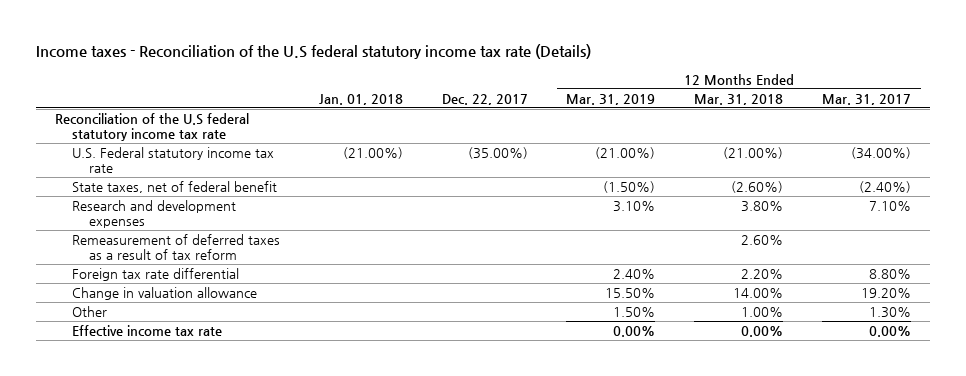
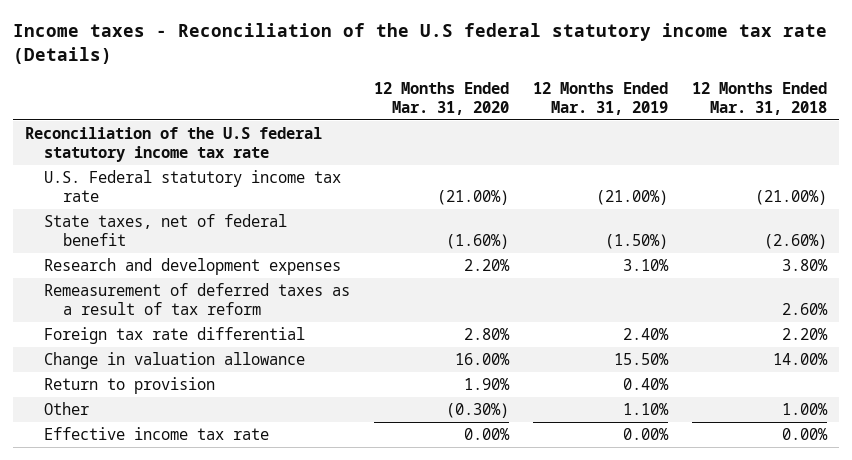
- | Jan. 01, 2018 | Dec. 22, 2017 | 12 Months Ended Mar. 31, 2019 | 12 Months Ended Mar. 31, 2018 | 12 Months Ended Mar. 31, 2017
+ | 12 Months Ended Mar. 31, 2020 | 12 Months Ended Mar. 31, 2019 | 12 Months Ended Mar. 31, 2018
- Other | | | 1.50% | 1.00% | 1.30%
+ Return to provision | 1.90% | 0.40% |
+ Other | (0.30%) | 1.10% | 1.00%

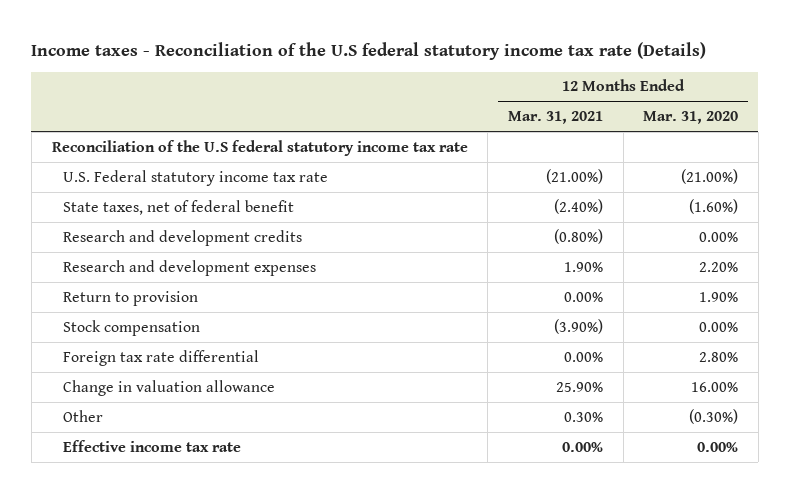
- | 12 Months Ended Mar. 31, 2020 | 12 Months Ended Mar. 31, 2019 | 12 Months Ended Mar. 31, 2018
+ | 12 Months Ended Mar. 31, 2021 | 12 Months Ended Mar. 31, 2020
+ Research and development credits | (0.80%) | 0.00%
- Remeasurement of deferred taxes as a result of tax reform | | | 2.60%
moved up: Return to provision | 0.00% | 1.90%
+ Stock compensation | (3.90%) | 0.00%

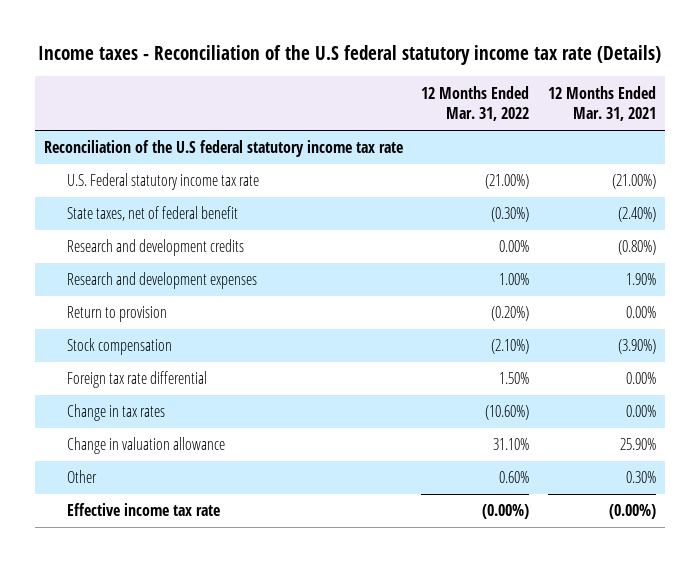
- | 12 Months Ended Mar. 31, 2021 | 12 Months Ended Mar. 31, 2020
+ | 12 Months Ended Mar. 31, 2022 | 12 Months Ended Mar. 31, 2021
+ Change in tax rates | (10.60%) | 0.00%
- Effective income tax rate | 0.00% | 0.00%
+ Effective income tax rate | (0.00%) | (0.00%)

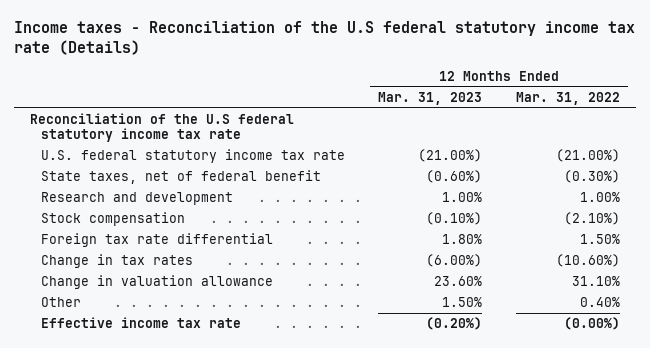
- | 12 Months Ended Mar. 31, 2022 | 12 Months Ended Mar. 31, 2021
+ | 12 Months Ended Mar. 31, 2023 | 12 Months Ended Mar. 31, 2022
- U.S. Federal statutory income tax rate | (21.00%) | (21.00%)
+ U.S. federal statutory income tax rate | (21.00%) | (21.00%)
- Research and development credits | 0.00% | (0.80%)
- Research and development expenses | 1.00% | 1.90%
- Return to provision | (0.20%) | 0.00%
+ Research and development | 1.00% | 1.00%
- Other | 0.60% | 0.30%
+ Other | 1.50% | 0.40%

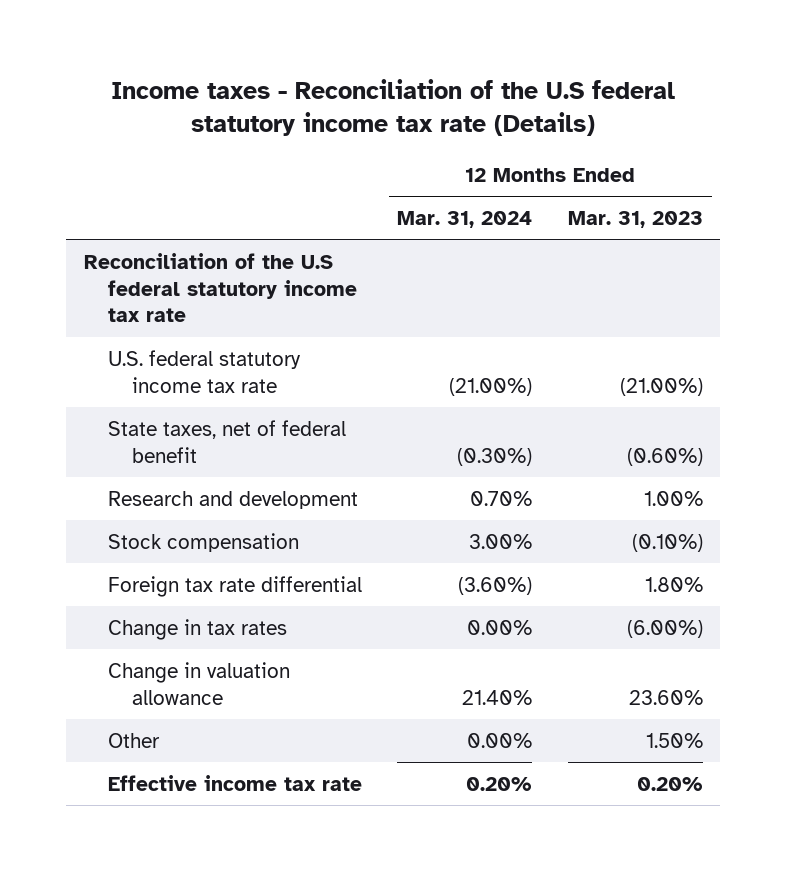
- | 12 Months Ended Mar. 31, 2023 | 12 Months Ended Mar. 31, 2022
+ | 12 Months Ended Mar. 31, 2024 | 12 Months Ended Mar. 31, 2023
- Effective income tax rate | (0.20%) | (0.00%)
+ Effective income tax rate | 0.20% | 0.20%

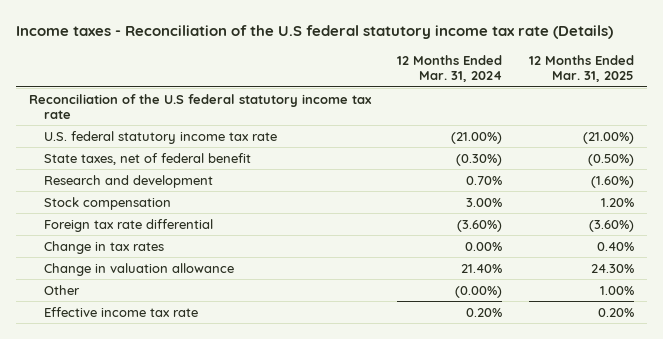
- | 12 Months Ended Mar. 31, 2024 | 12 Months Ended Mar. 31, 2023
+ | 12 Months Ended Mar. 31, 2024 | 12 Months Ended Mar. 31, 2025
- Other | 0.00% | 1.50%
+ Other | (0.00%) | 1.00%

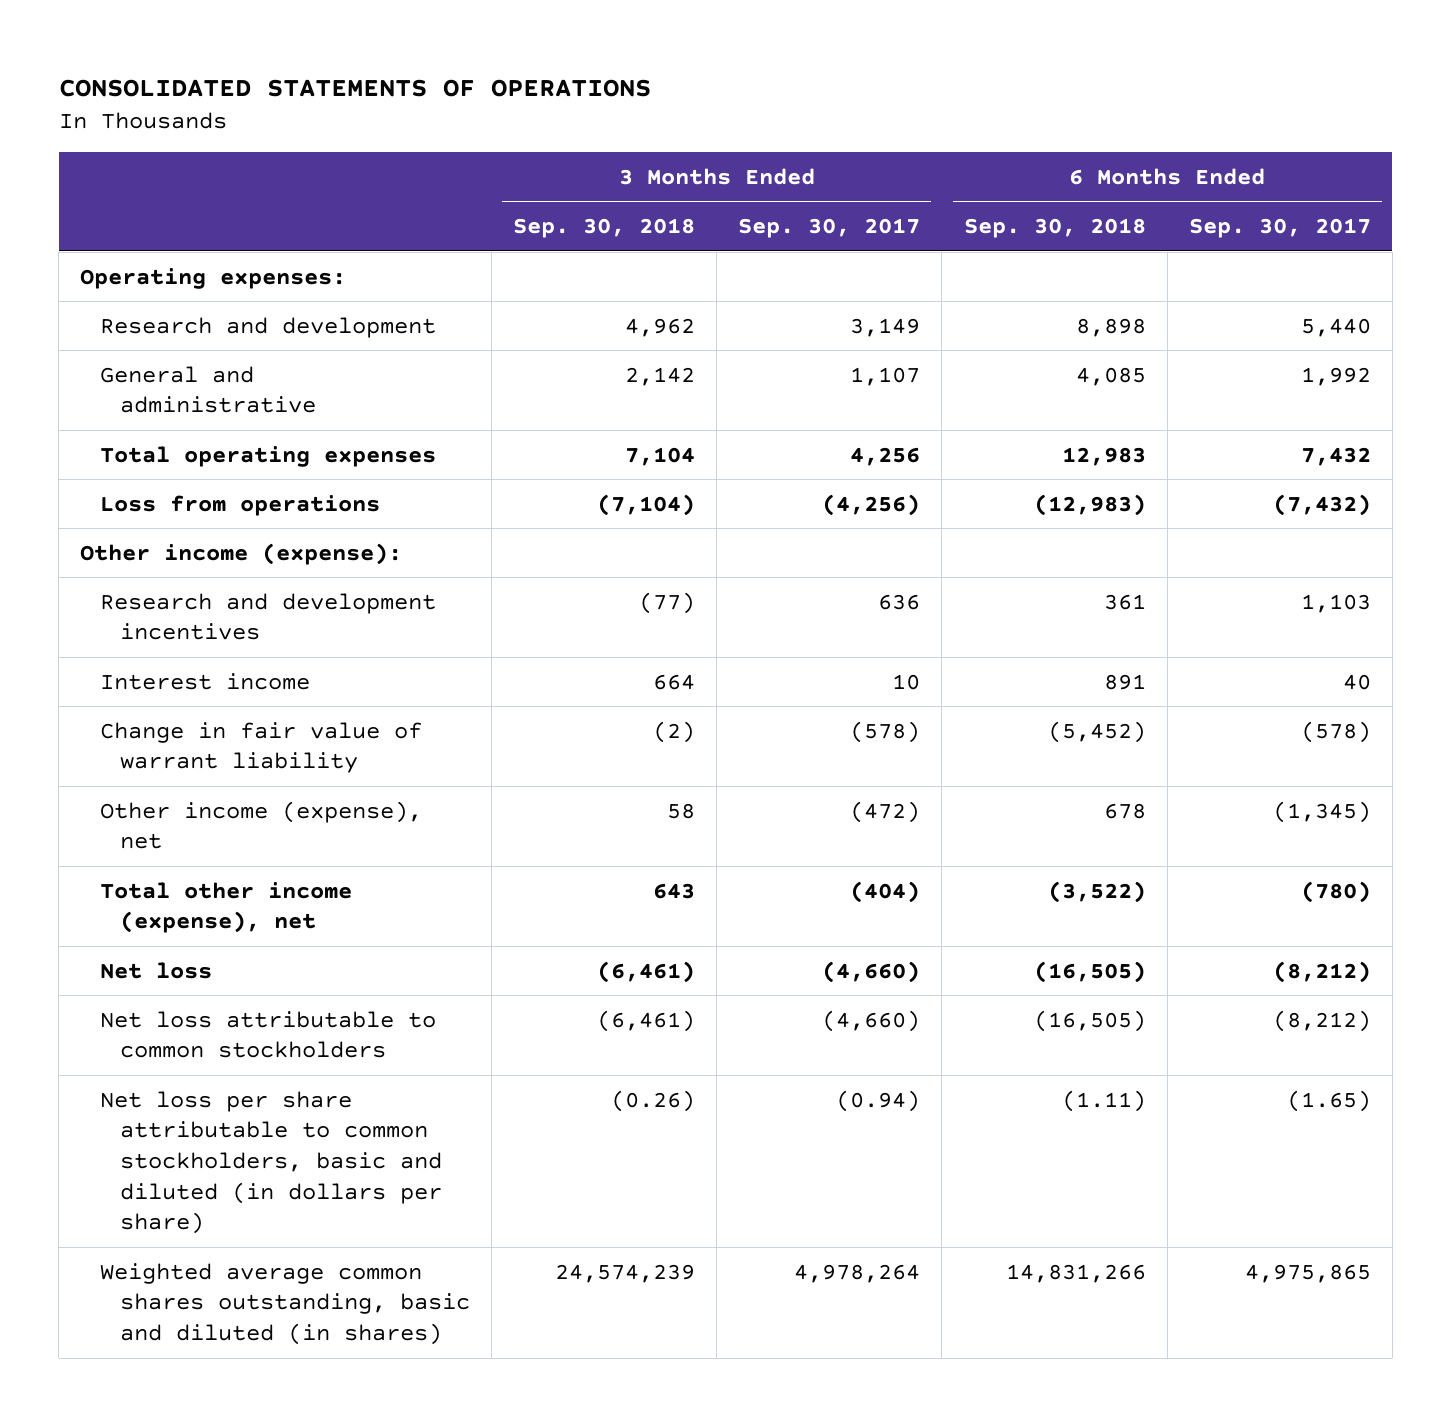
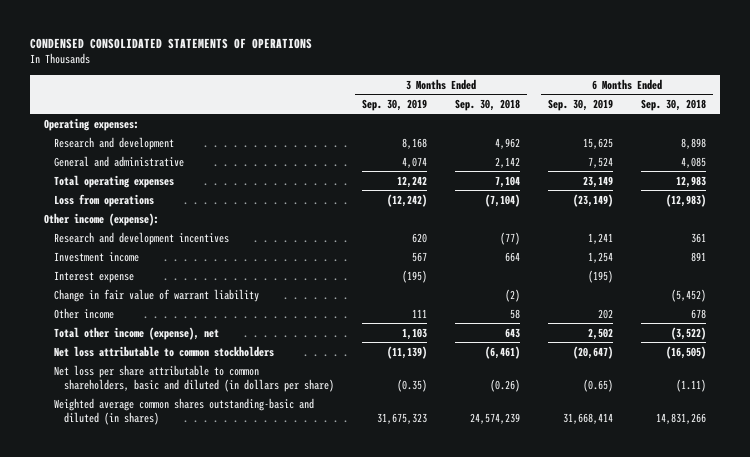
- CONSOLIDATED STATEMENTS OF OPERATIONS
+ CONDENSED CONSOLIDATED STATEMENTS OF OPERATIONS
- | 3 Months Ended Sep. 30, 2018 | 3 Months Ended Sep. 30, 2017 | 6 Months Ended Sep. 30, 2018 | 6 Months Ended Sep. 30, 2017
+ | 3 Months Ended Sep. 30, 2019 | 3 Months Ended Sep. 30, 2018 | 6 Months Ended Sep. 30, 2019 | 6 Months Ended Sep. 30, 2018
- Interest income | 664 | 10 | 891 | 40
+ Investment income | 567 | 664 | 1,254 | 891
+ Interest expense | (195) | | (195) |
- Other income (expense), net | 58 | (472) | 678 | (1,345)
+ Other income | 111 | 58 | 202 | 678
- Net loss | (6,461) | (4,660) | (16,505) | (8,212)
- Net loss per share attributable to common stockholders, basic and diluted (in dollars per share) | (0.26) | (0.94) | (1.11) | (1.65)
- Weighted average common shares outstanding, basic and diluted (in shares) | 24,574,239 | 4,978,264 | 14,831,266 | 4,975,865
+ Net loss per share attributable to common shareholders, basic and diluted (in dollars per share) | (0.35) | (0.26) | (0.65) | (1.11)
+ Weighted average common shares outstanding-basic and diluted (in shares) | 31,675,323 | 24,574,239 | 31,668,414 | 14,831,266

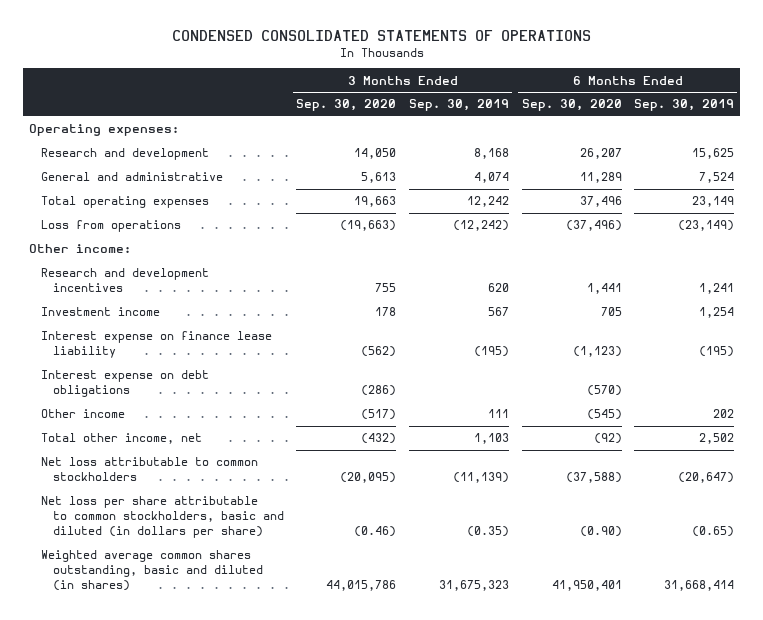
- | 3 Months Ended Sep. 30, 2019 | 3 Months Ended Sep. 30, 2018 | 6 Months Ended Sep. 30, 2019 | 6 Months Ended Sep. 30, 2018
+ | 3 Months Ended Sep. 30, 2020 | 3 Months Ended Sep. 30, 2019 | 6 Months Ended Sep. 30, 2020 | 6 Months Ended Sep. 30, 2019
- Other income (expense):
+ Other income:
- Interest expense | (195) | | (195) |
- Change in fair value of warrant liability | | (2) | | (5,452)
+ Interest expense on finance lease liability | (562) | (195) | (1,123) | (195)
+ Interest expense on debt obligations | (286) | | (570) |
- Total other income (expense), net | 1,103 | 643 | 2,502 | (3,522)
+ Total other income, net | (432) | 1,103 | (92) | 2,502
- Net loss per share attributable to common shareholders, basic and diluted (in dollars per share) | (0.35) | (0.26) | (0.65) | (1.11)
- Weighted average common shares outstanding-basic and diluted (in shares) | 31,675,323 | 24,574,239 | 31,668,414 | 14,831,266
+ Net loss per share attributable to common stockholders, basic and diluted (in dollars per share) | (0.46) | (0.35) | (0.90) | (0.65)
+ Weighted average common shares outstanding, basic and diluted (in shares) | 44,015,786 | 31,675,323 | 41,950,401 | 31,668,414

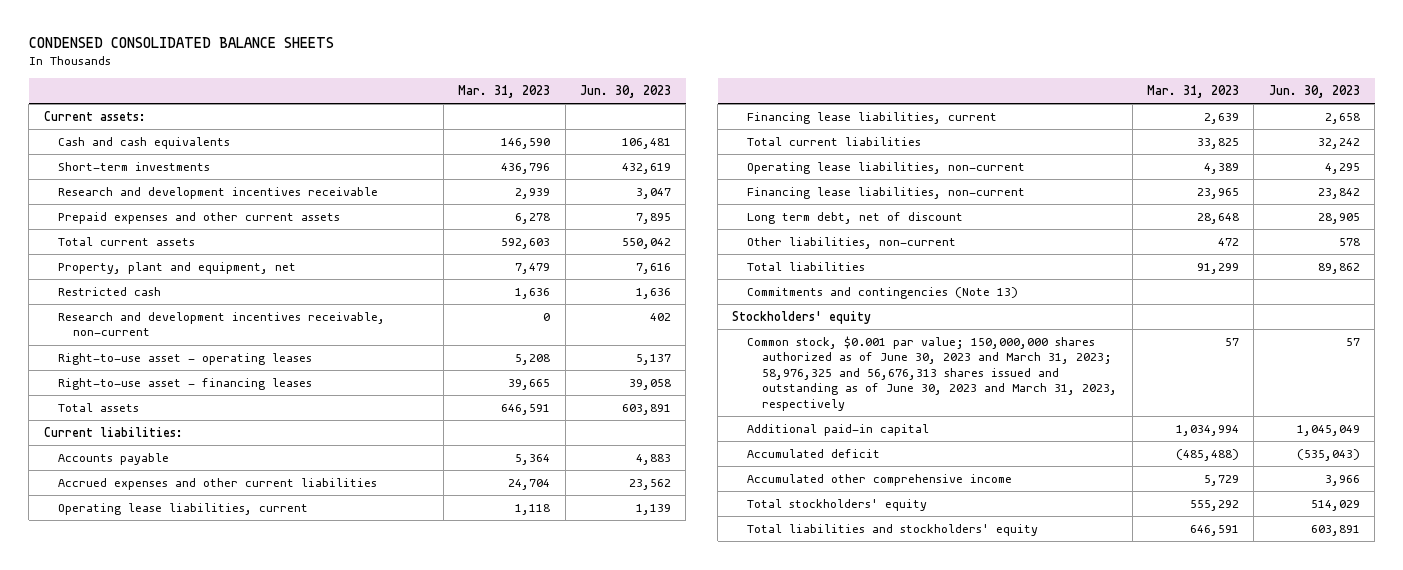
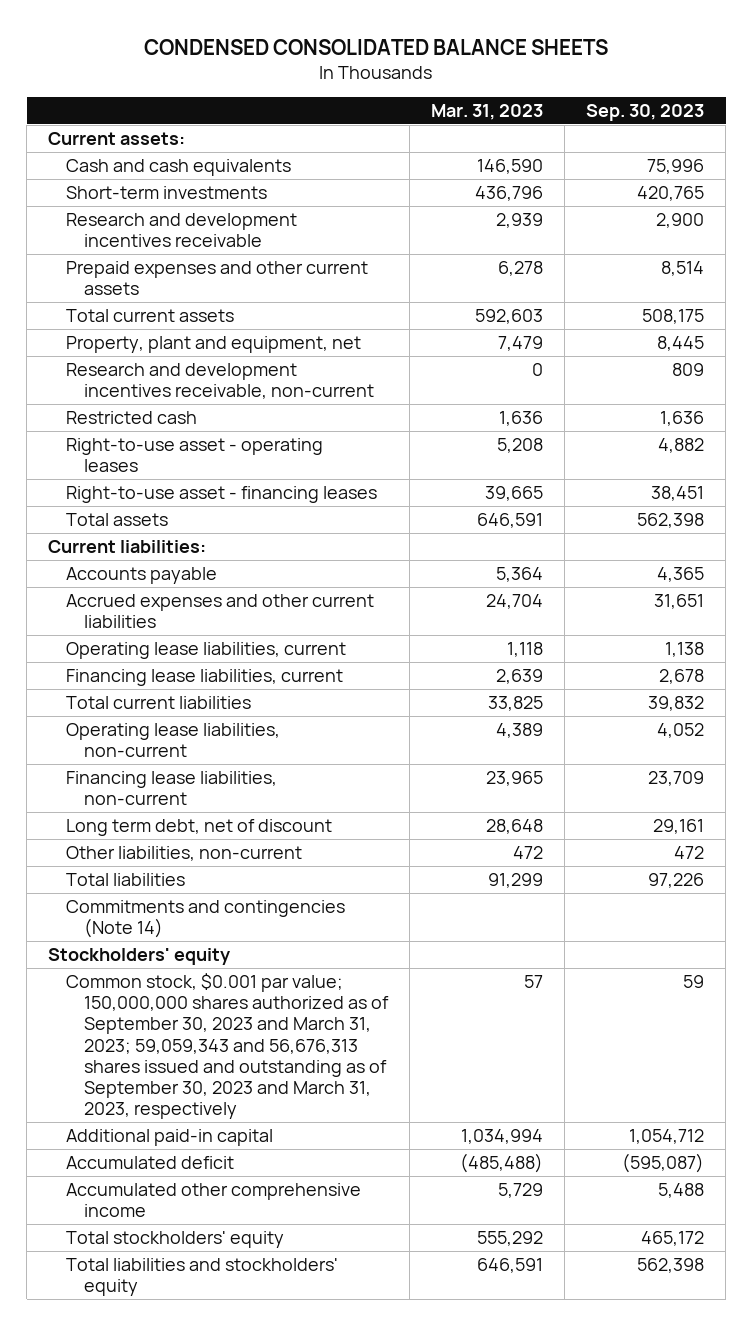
- | Mar. 31, 2023 | Jun. 30, 2023
+ | Mar. 31, 2023 | Sep. 30, 2023
moved down: Restricted cash | 1,636 | 1,636
- Commitments and contingencies (Note 13)
+ Commitments and contingencies (Note 14)
- Common stock, $0.001 par value; 150,000,000 shares authorized as of June 30, 2023 and March 31, 2023; 58,976,325 and 56,676,313 shares issued and outstanding as of June 30, 2023 and March 31, 2023, respectively | 57 | 57
+ Common stock, $0.001 par value; 150,000,000 shares authorized as of September 30, 2023 and March 31, 2023; 59,059,343 and 56,676,313 shares issued and outstanding as of September 30, 2023 and March 31, 2023, respectively | 57 | 59

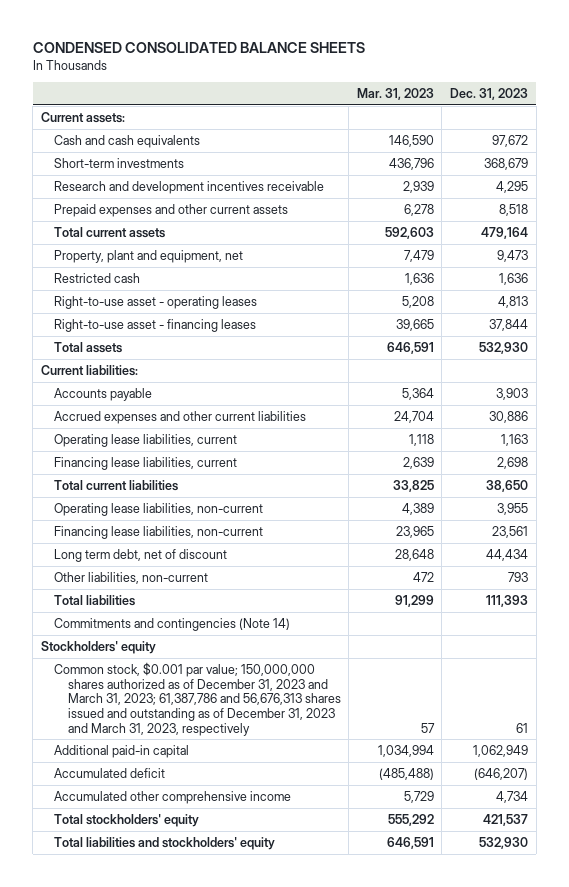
- | Mar. 31, 2023 | Sep. 30, 2023
+ | Mar. 31, 2023 | Dec. 31, 2023
- Research and development incentives receivable, non-current | 0 | 809
- Common stock, $0.001 par value; 150,000,000 shares authorized as of September 30, 2023 and March 31, 2023; 59,059,343 and 56,676,313 shares issued and outstanding as of September 30, 2023 and March 31, 2023, respectively | 57 | 59
+ Common stock, $0.001 par value; 150,000,000 shares authorized as of December 31, 2023 and March 31, 2023; 61,387,786 and 56,676,313 shares issued and outstanding as of December 31, 2023 and March 31, 2023, respectively | 57 | 61

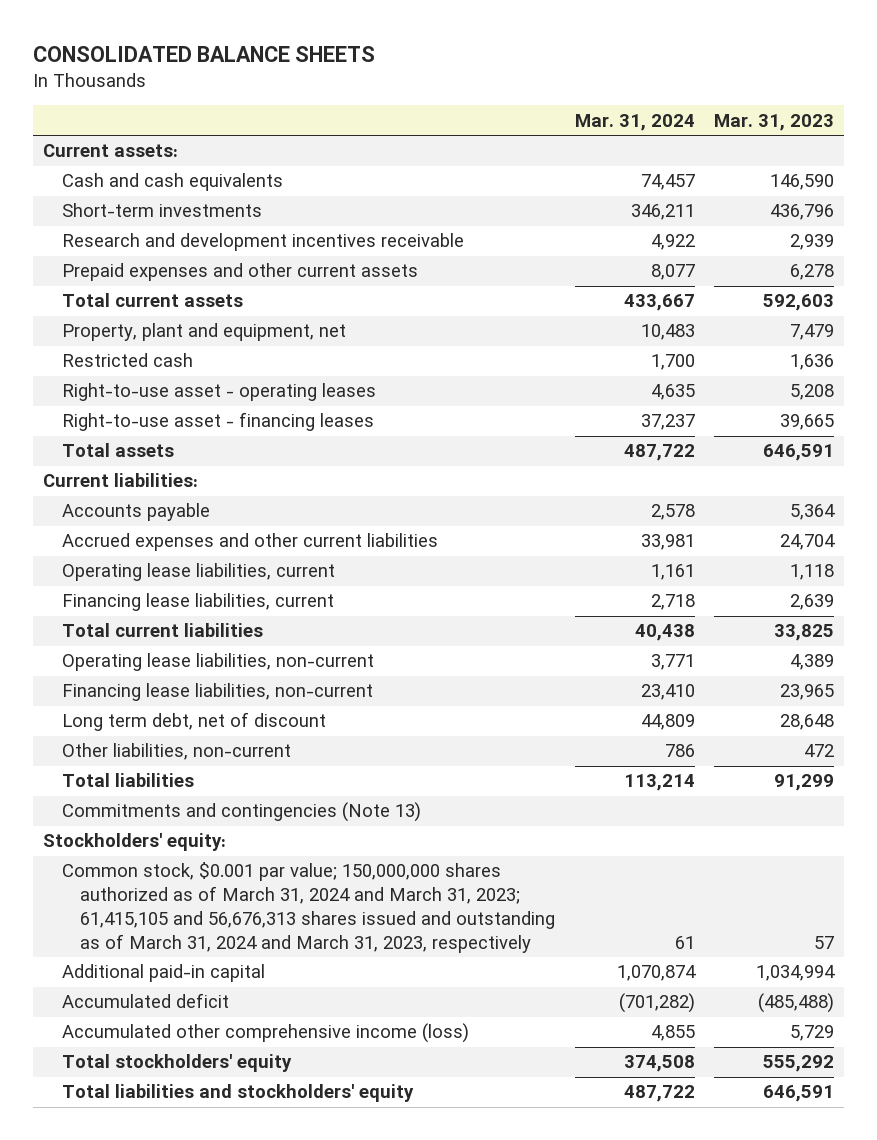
- CONDENSED CONSOLIDATED BALANCE SHEETS
+ CONSOLIDATED BALANCE SHEETS
- | Mar. 31, 2023 | Dec. 31, 2023
+ | Mar. 31, 2024 | Mar. 31, 2023
- Commitments and contingencies (Note 14)
- Stockholders' equity
- Common stock, $0.001 par value; 150,000,000 shares authorized as of December 31, 2023 and March 31, 2023; 61,387,786 and 56,676,313 shares issued and outstanding as of December 31, 2023 and March 31, 2023, respectively | 57 | 61
+ Commitments and contingencies (Note 13)
+ Stockholders' equity:
+ Common stock, $0.001 par value; 150,000,000 shares authorized as of March 31, 2024 and March 31, 2023; 61,415,105 and 56,676,313 shares issued and outstanding as of March 31, 2024 and March 31, 2023, respectively | 61 | 57
- Accumulated other comprehensive income | 5,729 | 4,734
+ Accumulated other comprehensive income (loss) | 4,855 | 5,729

